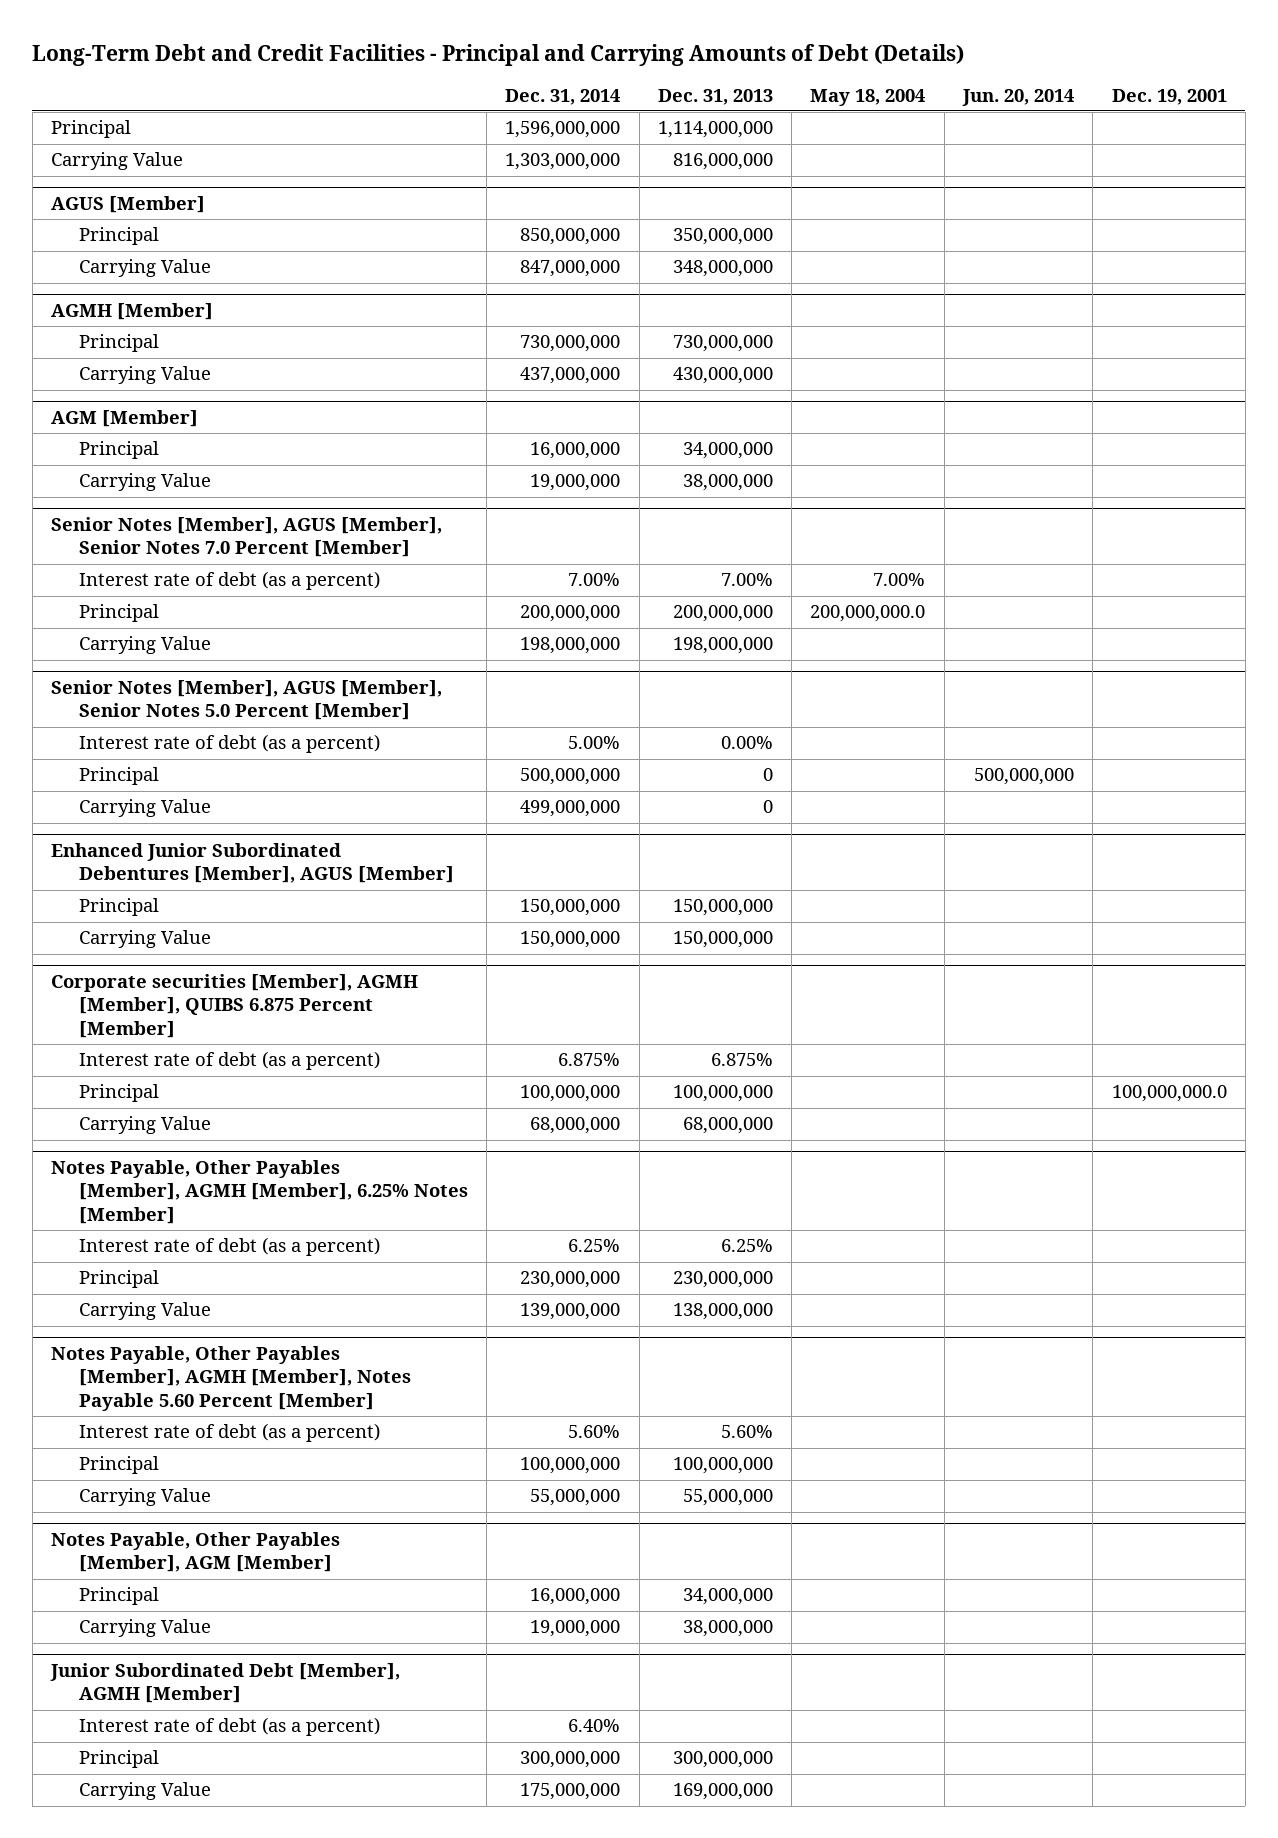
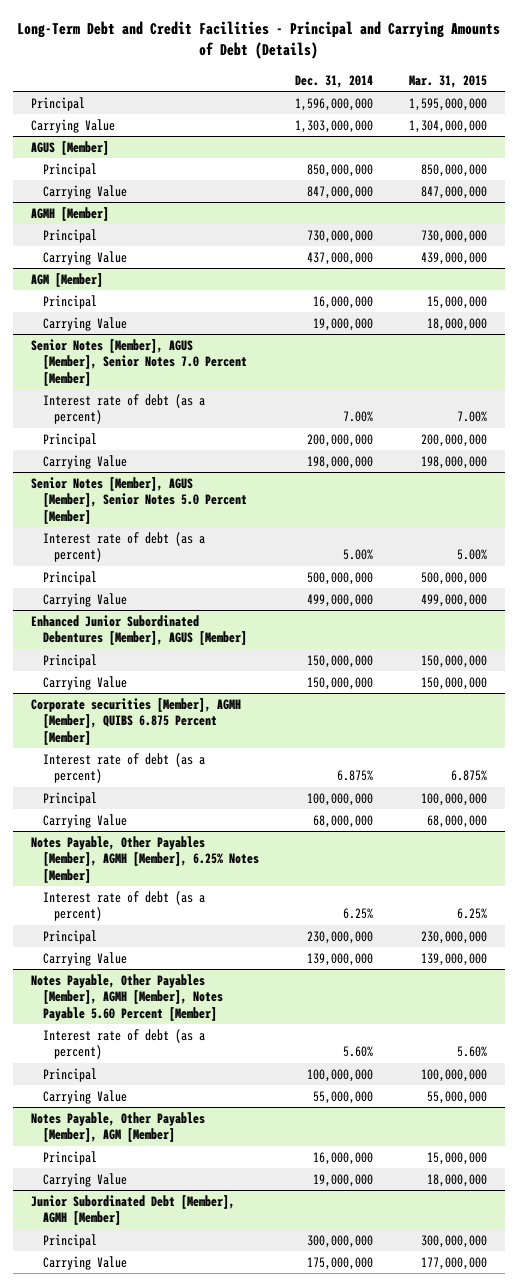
- | Dec. 31, 2014 | Dec. 31, 2013 | May 18, 2004 | Jun. 20, 2014 | Dec. 19, 2001
+ | Dec. 31, 2014 | Mar. 31, 2015
@ Junior Subordinated Debt [Member], AGMH [Member]
- Interest rate of debt (as a percent) | 6.40% | | | |

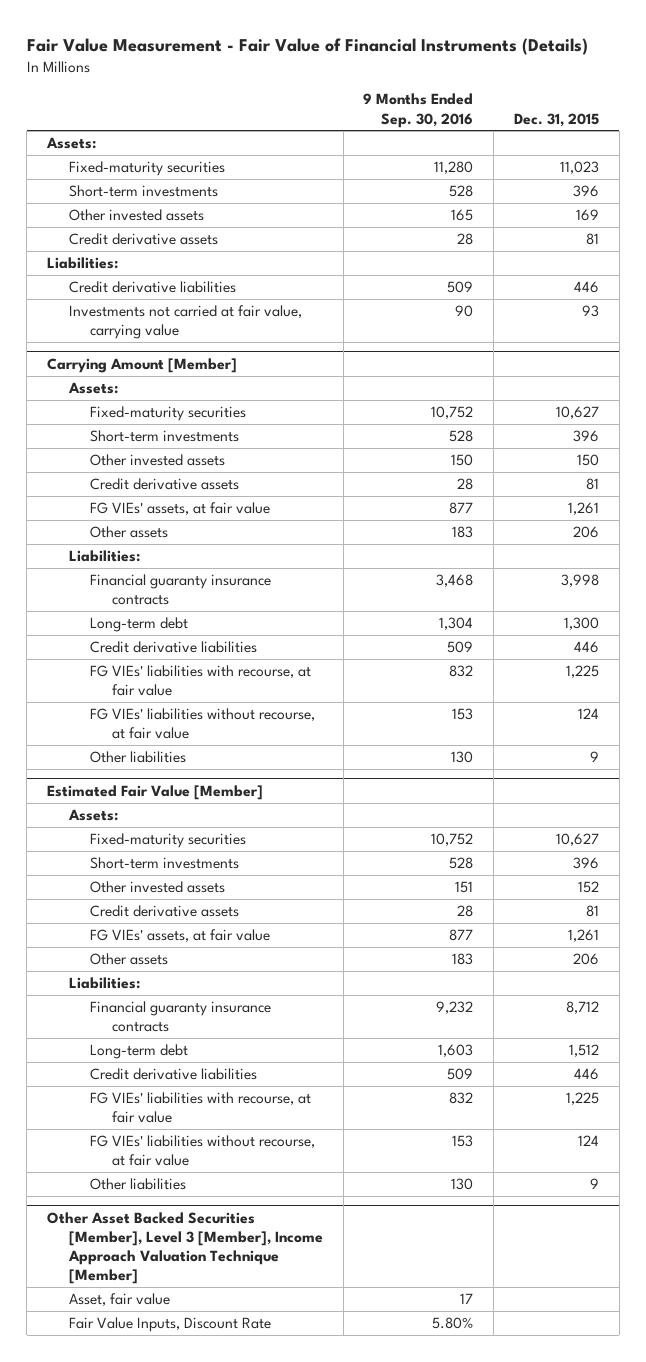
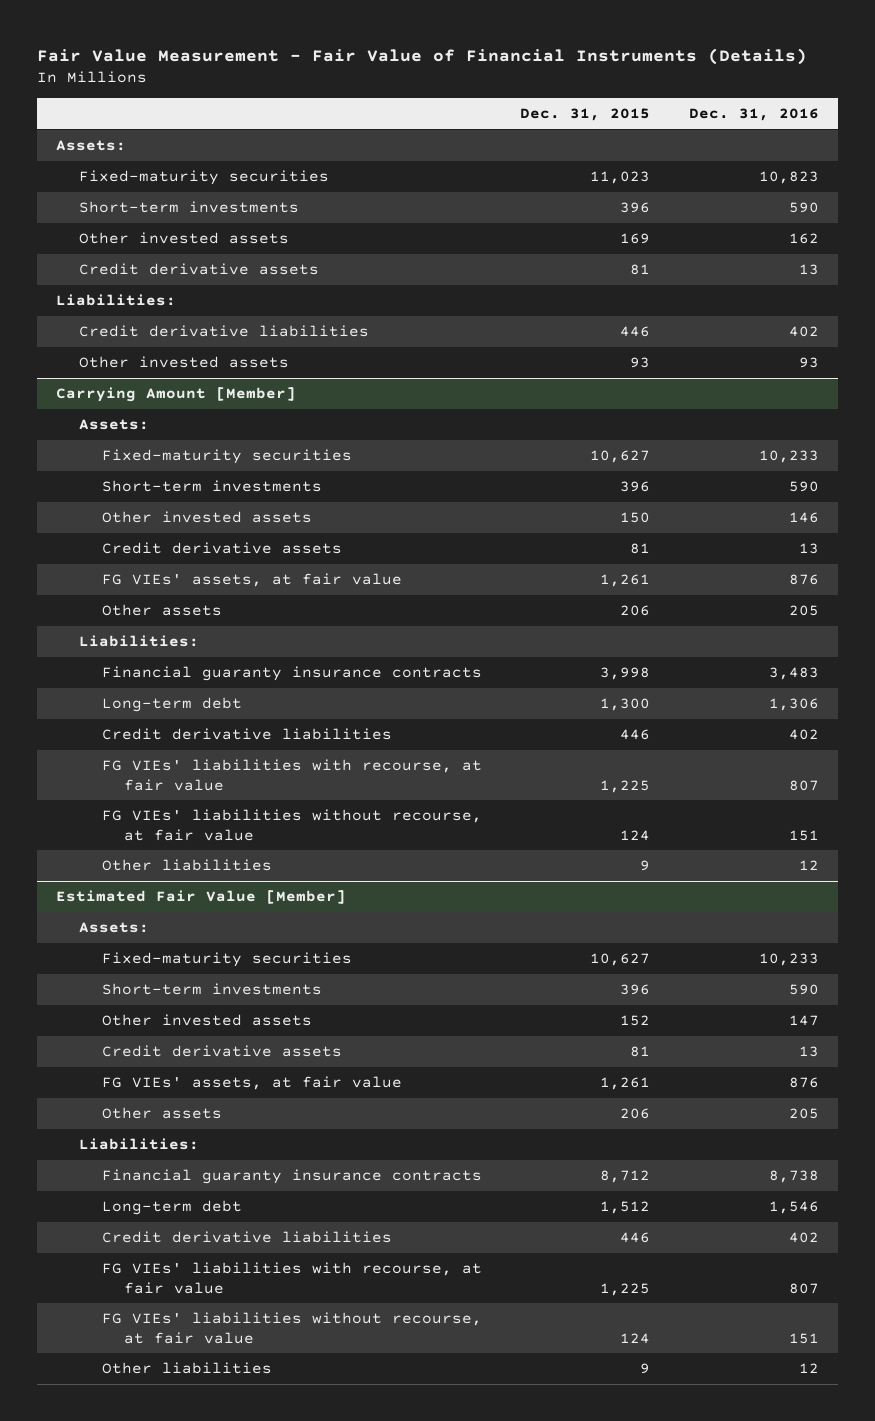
- | 9 Months Ended Sep. 30, 2016 | Dec. 31, 2015
+ | Dec. 31, 2015 | Dec. 31, 2016
- Investments not carried at fair value, carrying value | 90 | 93
+ Other invested assets | 93 | 93
- Other Asset Backed Securities [Member], Level 3 [Member], Income Approach Valuation Technique [Member]
- Asset, fair value | 17 |
- Fair Value Inputs, Discount Rate | 5.80% |

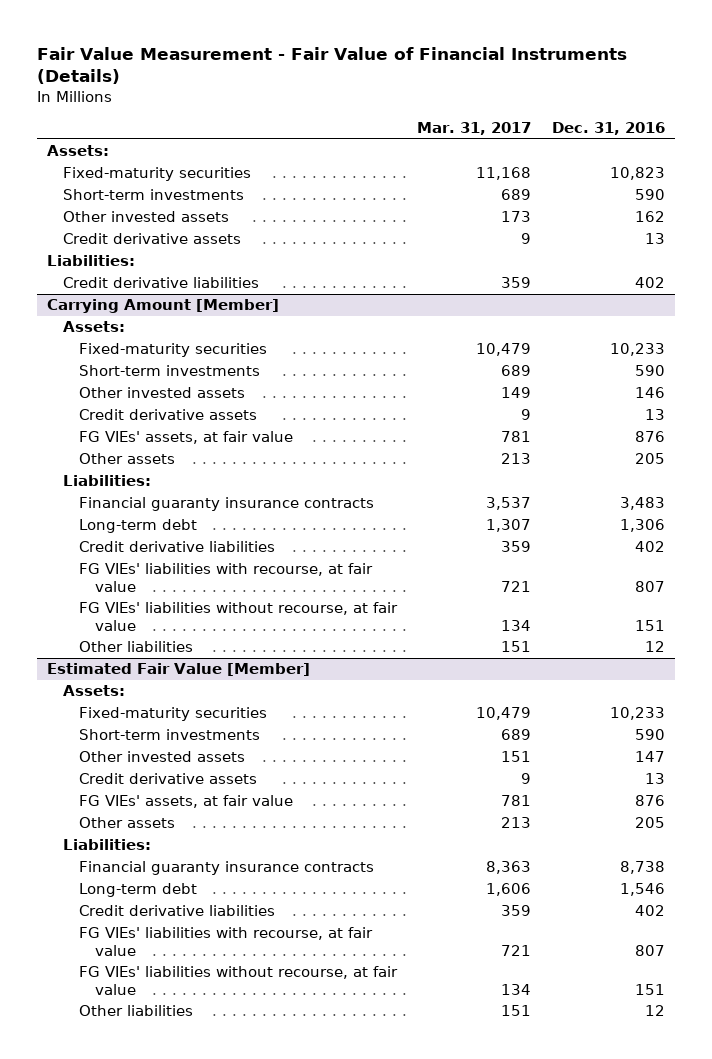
- | Dec. 31, 2015 | Dec. 31, 2016
+ | Mar. 31, 2017 | Dec. 31, 2016
- Other invested assets | 93 | 93

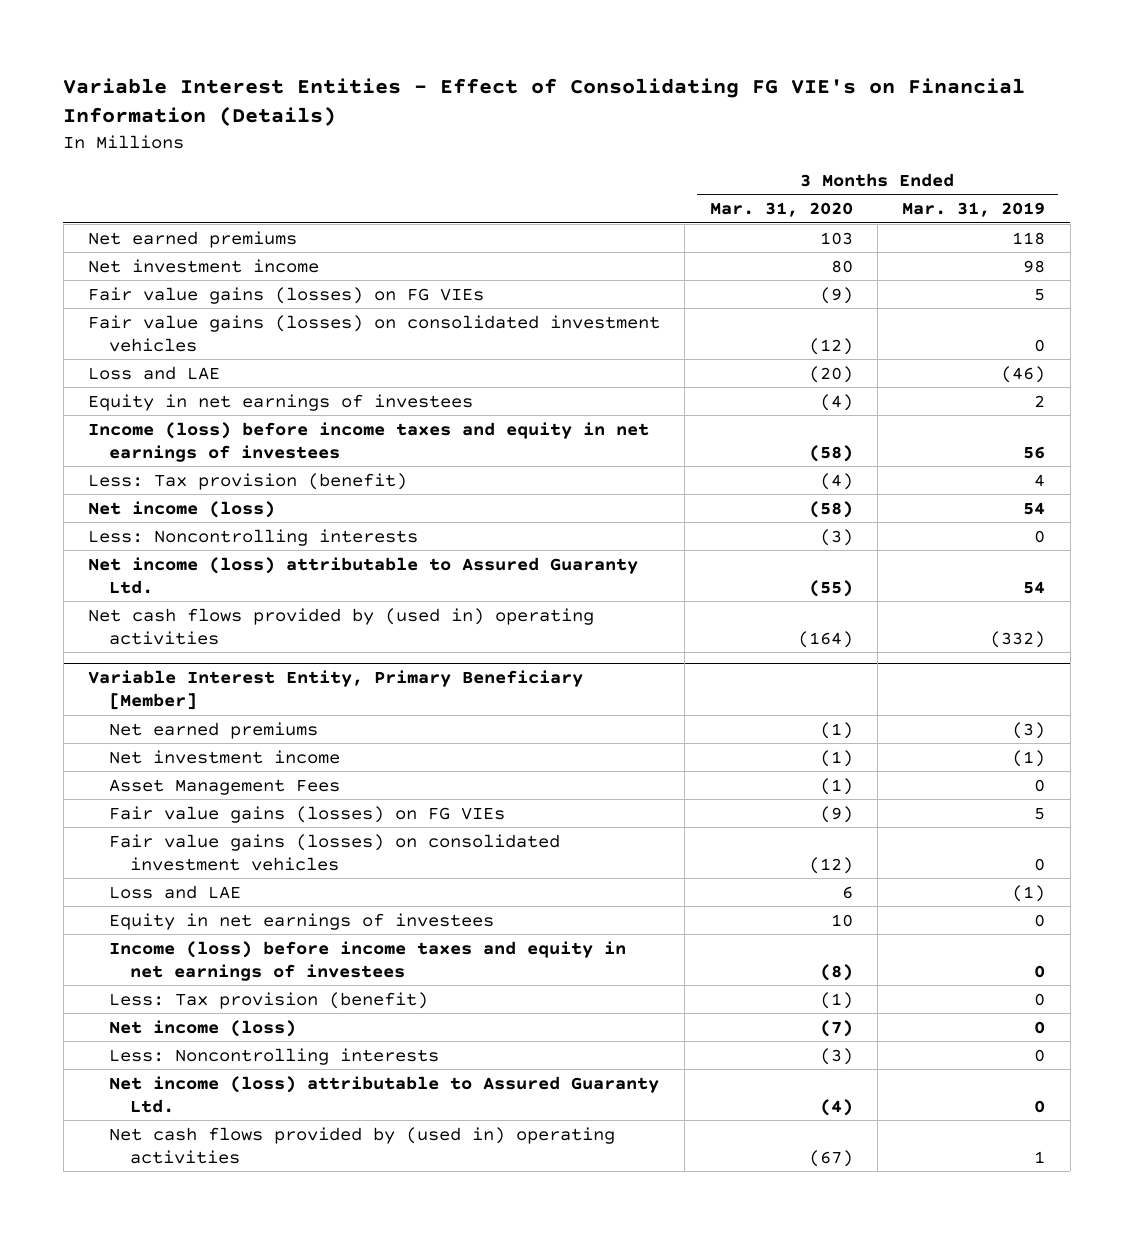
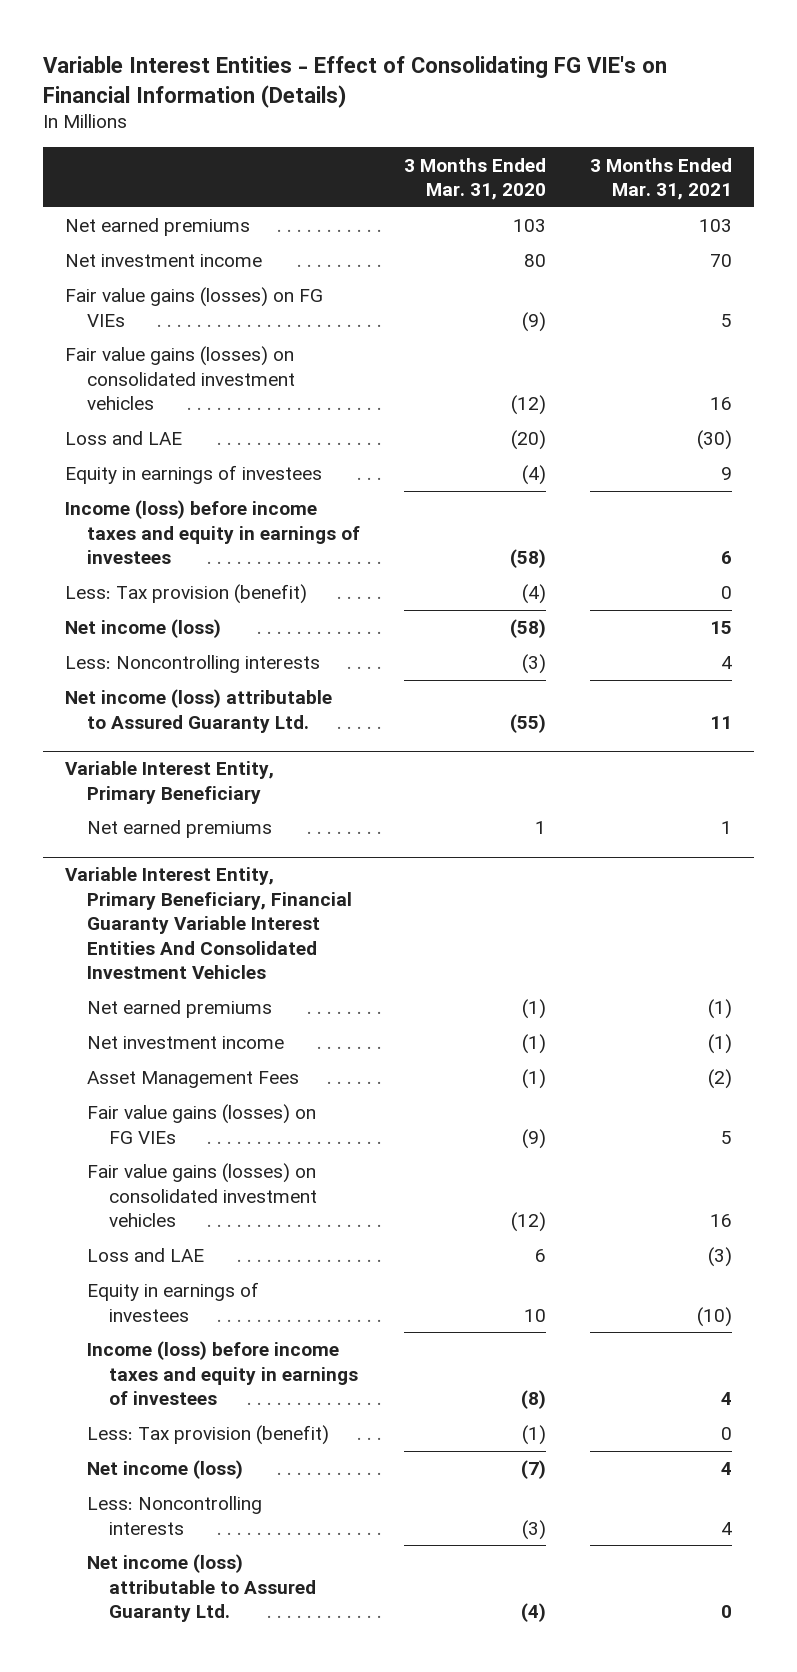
- | 3 Months Ended Mar. 31, 2020 | 3 Months Ended Mar. 31, 2019
+ | 3 Months Ended Mar. 31, 2020 | 3 Months Ended Mar. 31, 2021
- Equity in net earnings of investees | (4) | 2
- Income (loss) before income taxes and equity in net earnings of investees | (58) | 56
+ Equity in earnings of investees | (4) | 9
+ Income (loss) before income taxes and equity in earnings of investees | (58) | 6
- Net cash flows provided by (used in) operating activities | (164) | (332)
- Variable Interest Entity, Primary Beneficiary [Member]
+ Variable Interest Entity, Primary Beneficiary
+ Net earned premiums | 1 | 1
+ Variable Interest Entity, Primary Beneficiary, Financial Guaranty Variable Interest Entities And Consolidated Investment Vehicles
- Equity in net earnings of investees | 10 | 0
- Income (loss) before income taxes and equity in net earnings of investees | (8) | 0
+ Equity in earnings of investees | 10 | (10)
+ Income (loss) before income taxes and equity in earnings of investees | (8) | 4
- Net cash flows provided by (used in) operating activities | (67) | 1

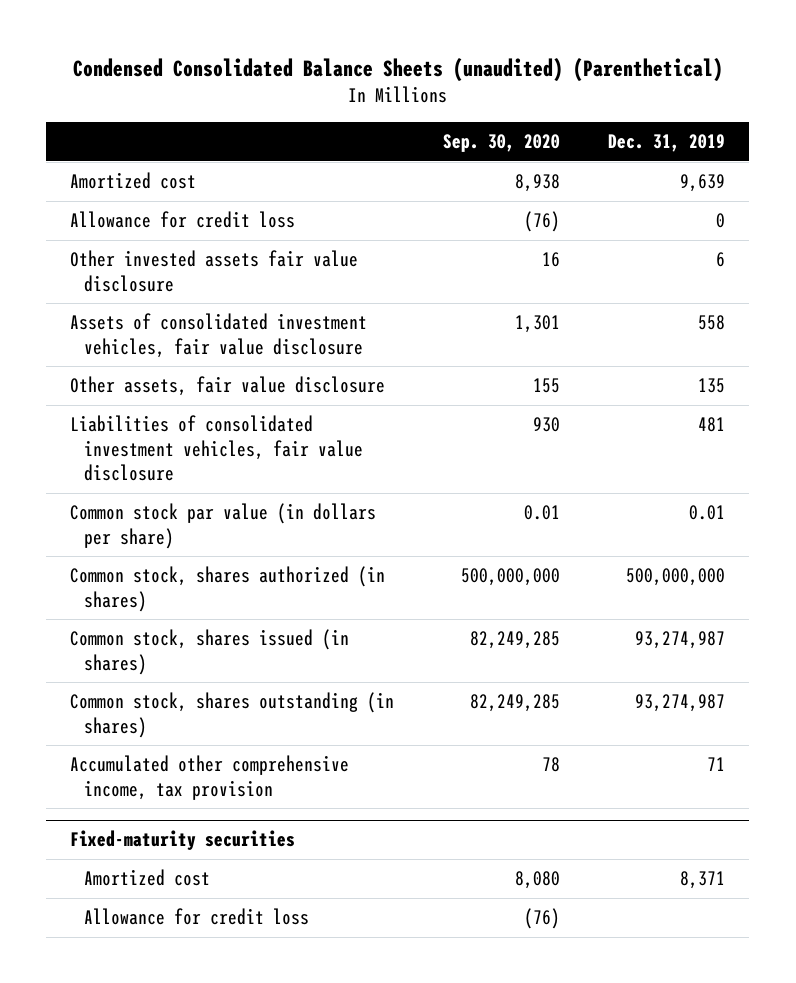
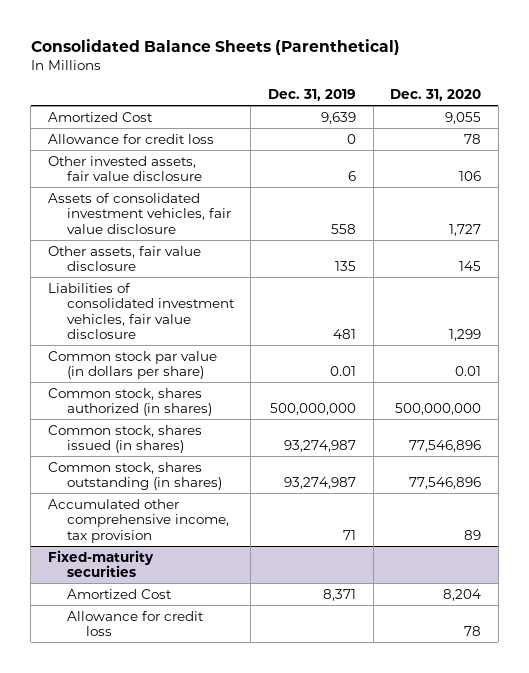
- Condensed Consolidated Balance Sheets (unaudited) (Parenthetical)
+ Consolidated Balance Sheets (Parenthetical)
- | Sep. 30, 2020 | Dec. 31, 2019
+ | Dec. 31, 2019 | Dec. 31, 2020
- Amortized cost | 8,938 | 9,639
+ Amortized Cost | 9,639 | 9,055
- Other invested assets fair value disclosure | 16 | 6
+ Other invested assets, fair value disclosure | 6 | 106
@ Fixed-maturity securities
- Amortized cost | 8,080 | 8,371
+ Amortized Cost | 8,371 | 8,204

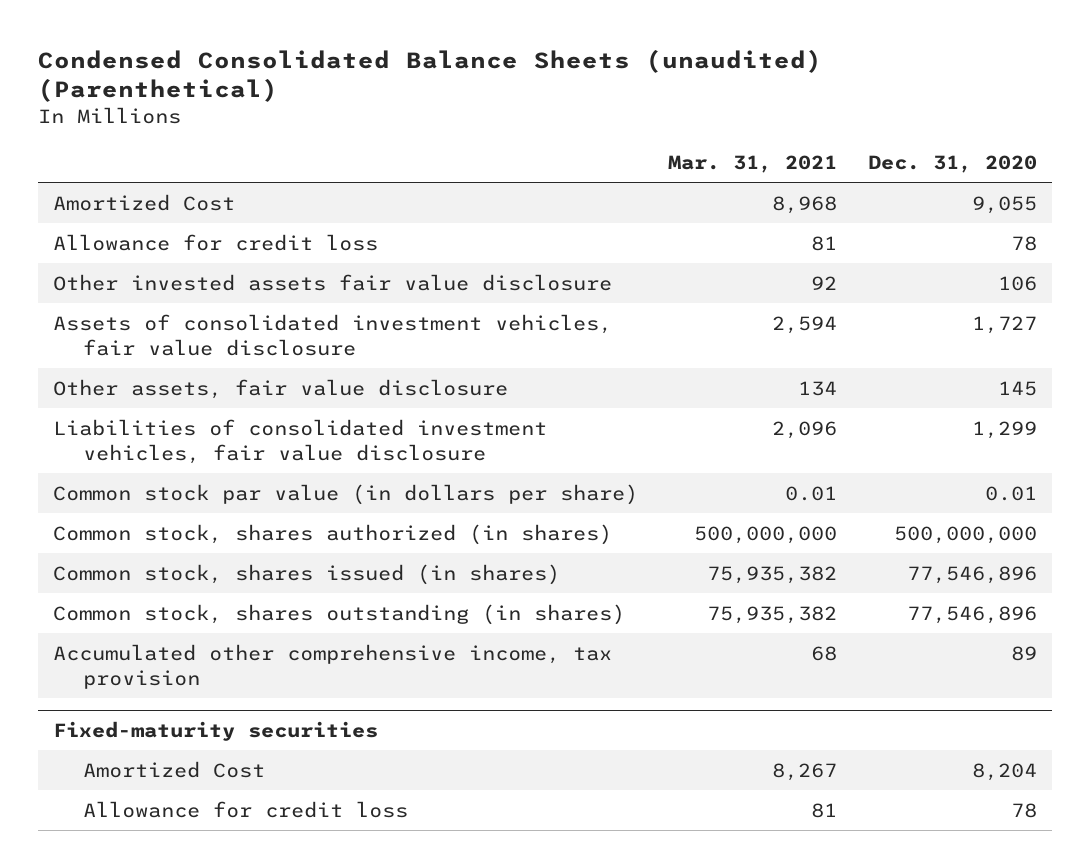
- Consolidated Balance Sheets (Parenthetical)
+ Condensed Consolidated Balance Sheets (unaudited) (Parenthetical)
- | Dec. 31, 2019 | Dec. 31, 2020
+ | Mar. 31, 2021 | Dec. 31, 2020
- Other invested assets, fair value disclosure | 6 | 106
+ Other invested assets fair value disclosure | 92 | 106

